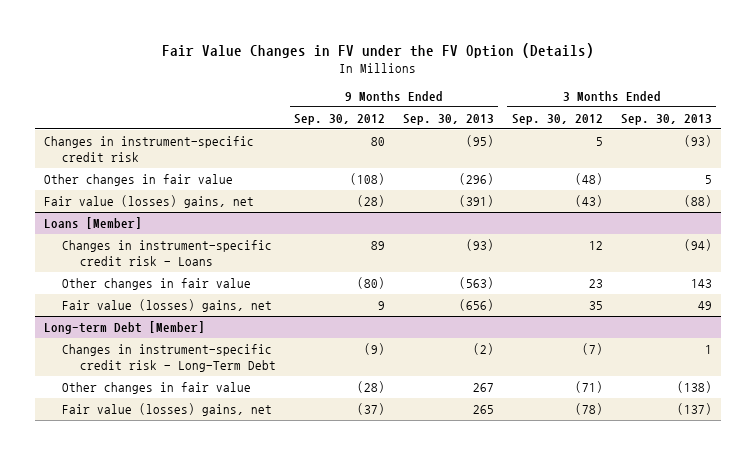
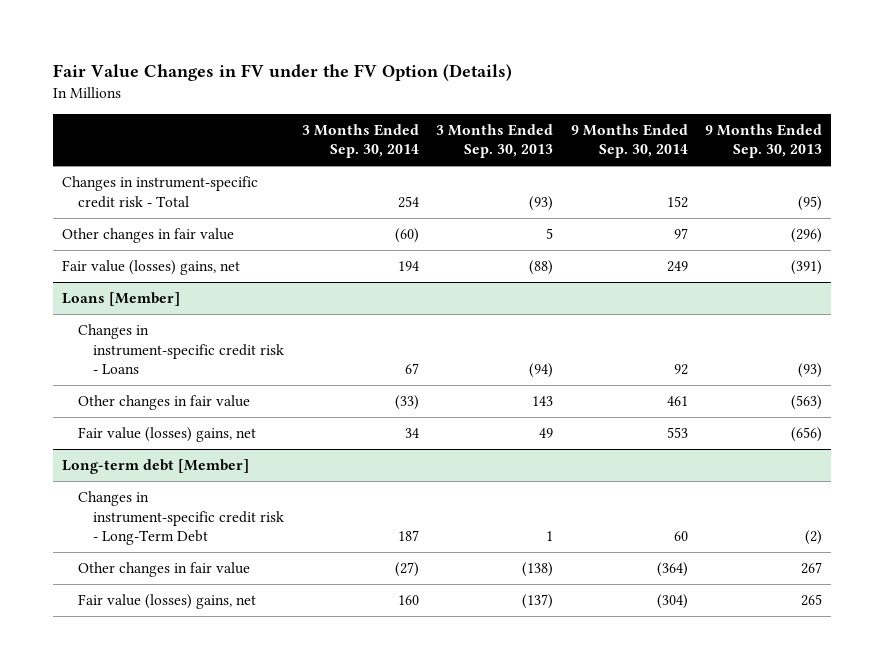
- | 9 Months Ended Sep. 30, 2012 | 9 Months Ended Sep. 30, 2013 | 3 Months Ended Sep. 30, 2012 | 3 Months Ended Sep. 30, 2013
+ | 3 Months Ended Sep. 30, 2014 | 3 Months Ended Sep. 30, 2013 | 9 Months Ended Sep. 30, 2014 | 9 Months Ended Sep. 30, 2013
- Changes in instrument-specific credit risk | 80 | (95) | 5 | (93)
+ Changes in instrument-specific credit risk - Total | 254 | (93) | 152 | (95)
- Long-term Debt [Member]
+ Long-term debt [Member]

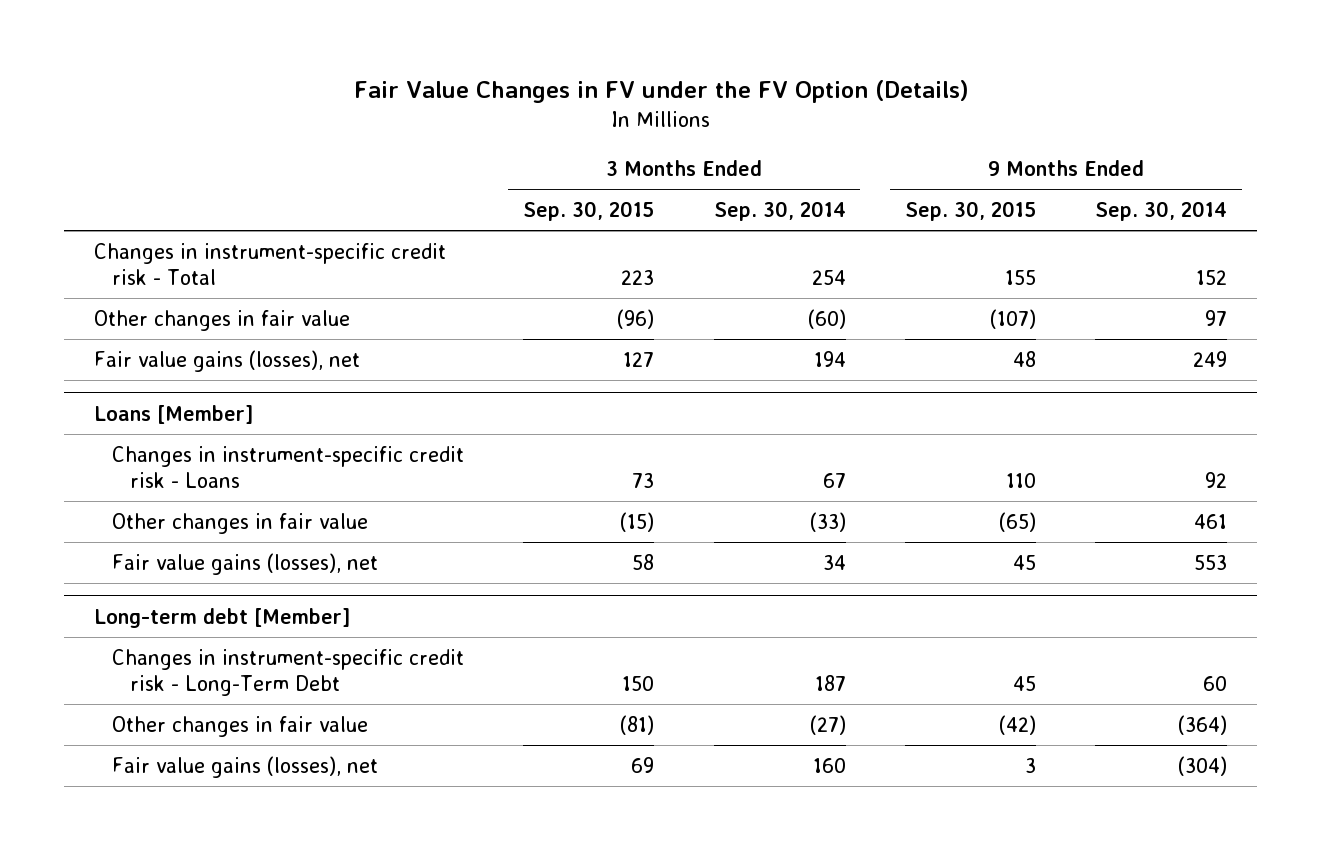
- | 3 Months Ended Sep. 30, 2014 | 3 Months Ended Sep. 30, 2013 | 9 Months Ended Sep. 30, 2014 | 9 Months Ended Sep. 30, 2013
+ | 3 Months Ended Sep. 30, 2015 | 3 Months Ended Sep. 30, 2014 | 9 Months Ended Sep. 30, 2015 | 9 Months Ended Sep. 30, 2014
- Fair value (losses) gains, net | 194 | (88) | 249 | (391)
+ Fair value gains (losses), net | 127 | 194 | 48 | 249
@ Loans [Member]
- Fair value (losses) gains, net | 34 | 49 | 553 | (656)
+ Fair value gains (losses), net | 58 | 34 | 45 | 553
@ Long-term debt [Member]
- Fair value (losses) gains, net | 160 | (137) | (304) | 265
+ Fair value gains (losses), net | 69 | 160 | 3 | (304)

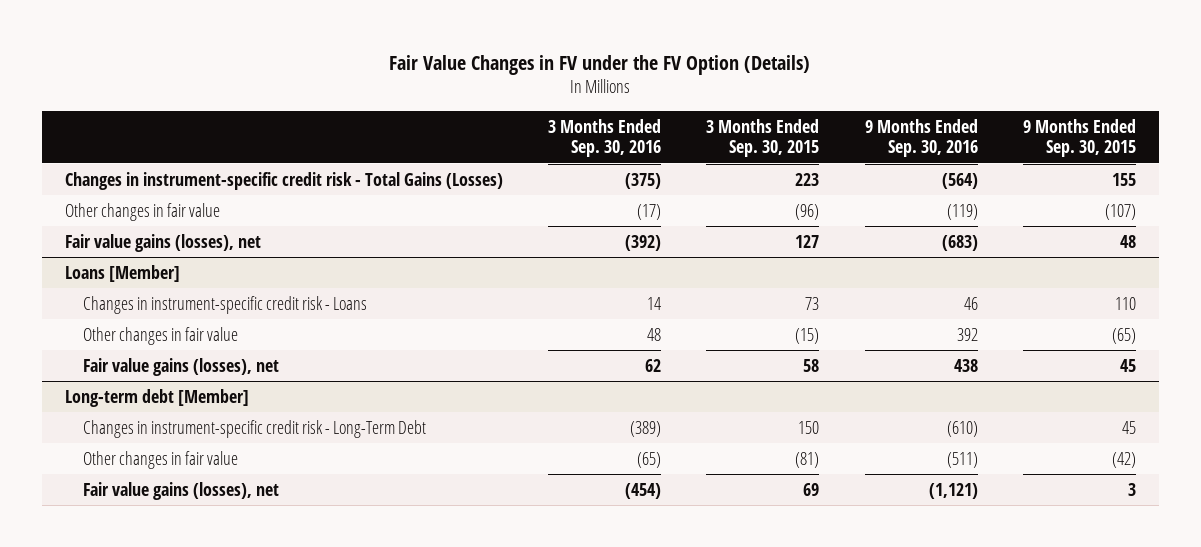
- | 3 Months Ended Sep. 30, 2015 | 3 Months Ended Sep. 30, 2014 | 9 Months Ended Sep. 30, 2015 | 9 Months Ended Sep. 30, 2014
+ | 3 Months Ended Sep. 30, 2016 | 3 Months Ended Sep. 30, 2015 | 9 Months Ended Sep. 30, 2016 | 9 Months Ended Sep. 30, 2015
- Changes in instrument-specific credit risk - Total | 223 | 254 | 155 | 152
+ Changes in instrument-specific credit risk - Total Gains (Losses) | (375) | 223 | (564) | 155

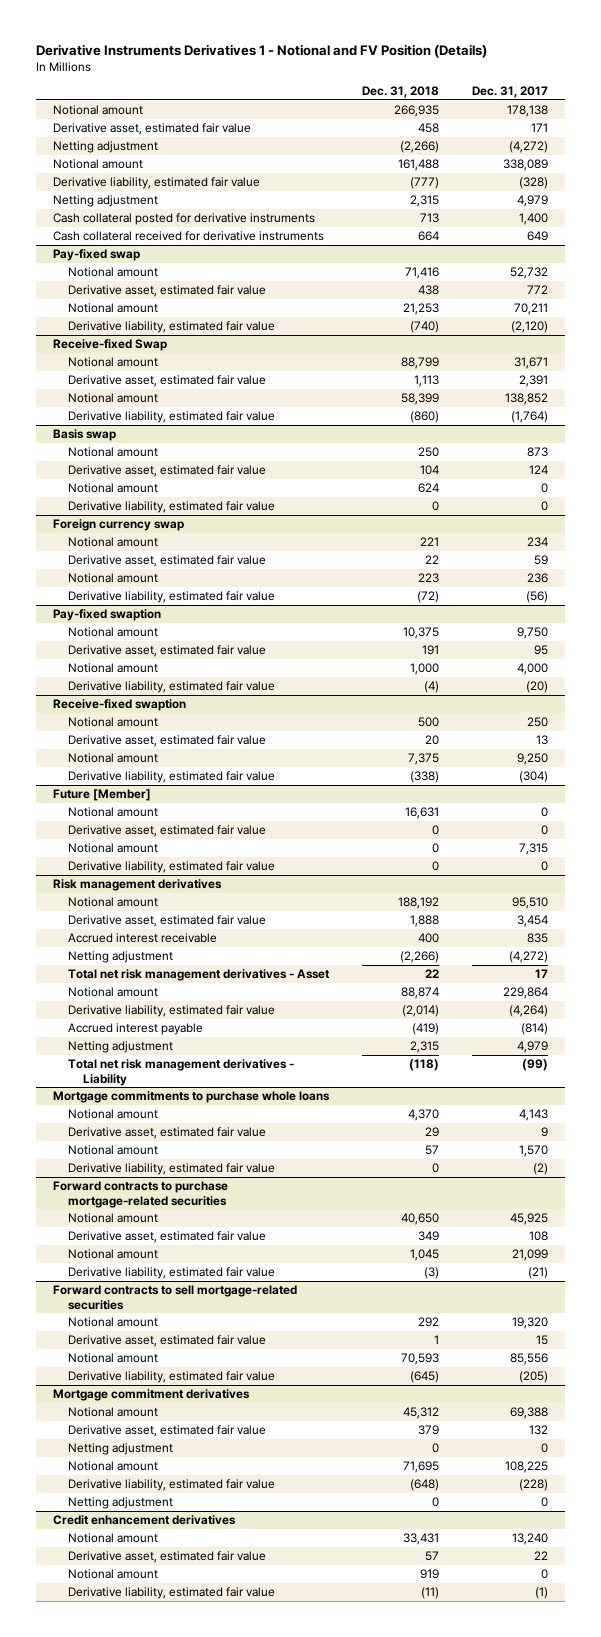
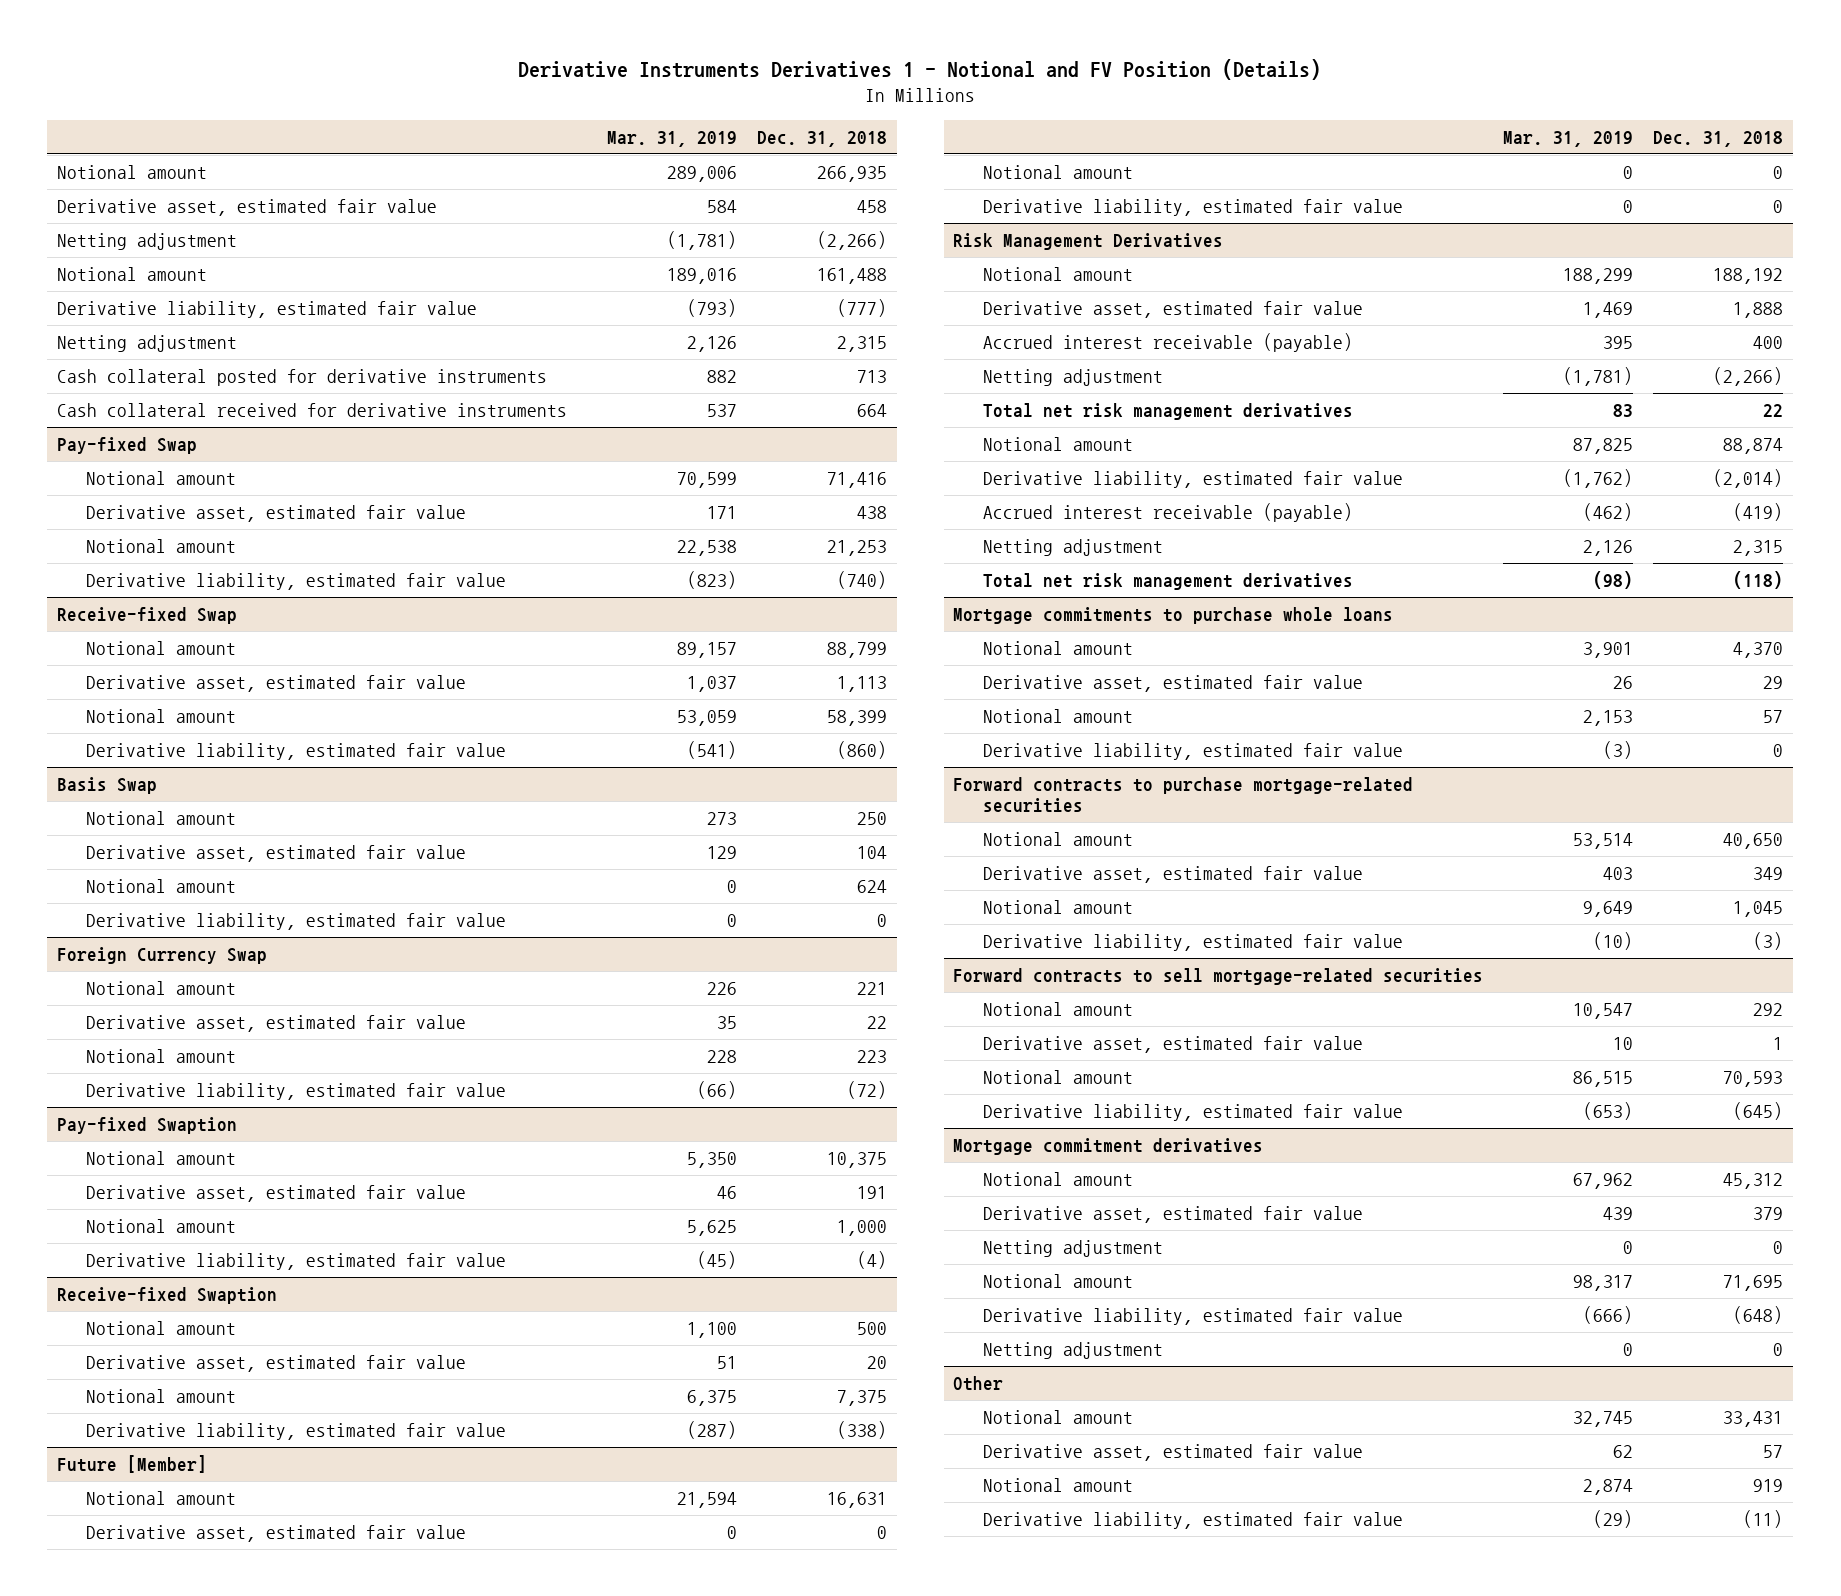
- | Dec. 31, 2018 | Dec. 31, 2017
+ | Mar. 31, 2019 | Dec. 31, 2018
- Pay-fixed swap
+ Pay-fixed Swap
- Basis swap
+ Basis Swap
- Foreign currency swap
+ Foreign Currency Swap
- Pay-fixed swaption
+ Pay-fixed Swaption
- Receive-fixed swaption
+ Receive-fixed Swaption
- Risk management derivatives
+ Risk Management Derivatives
- Accrued interest receivable | 400 | 835
+ Accrued interest receivable (payable) | 395 | 400
- Total net risk management derivatives - Asset | 22 | 17
+ Total net risk management derivatives | 83 | 22
- Accrued interest payable | (419) | (814)
+ Accrued interest receivable (payable) | (462) | (419)
- Total net risk management derivatives - Liability | (118) | (99)
+ Total net risk management derivatives | (98) | (118)
- Credit enhancement derivatives
+ Other

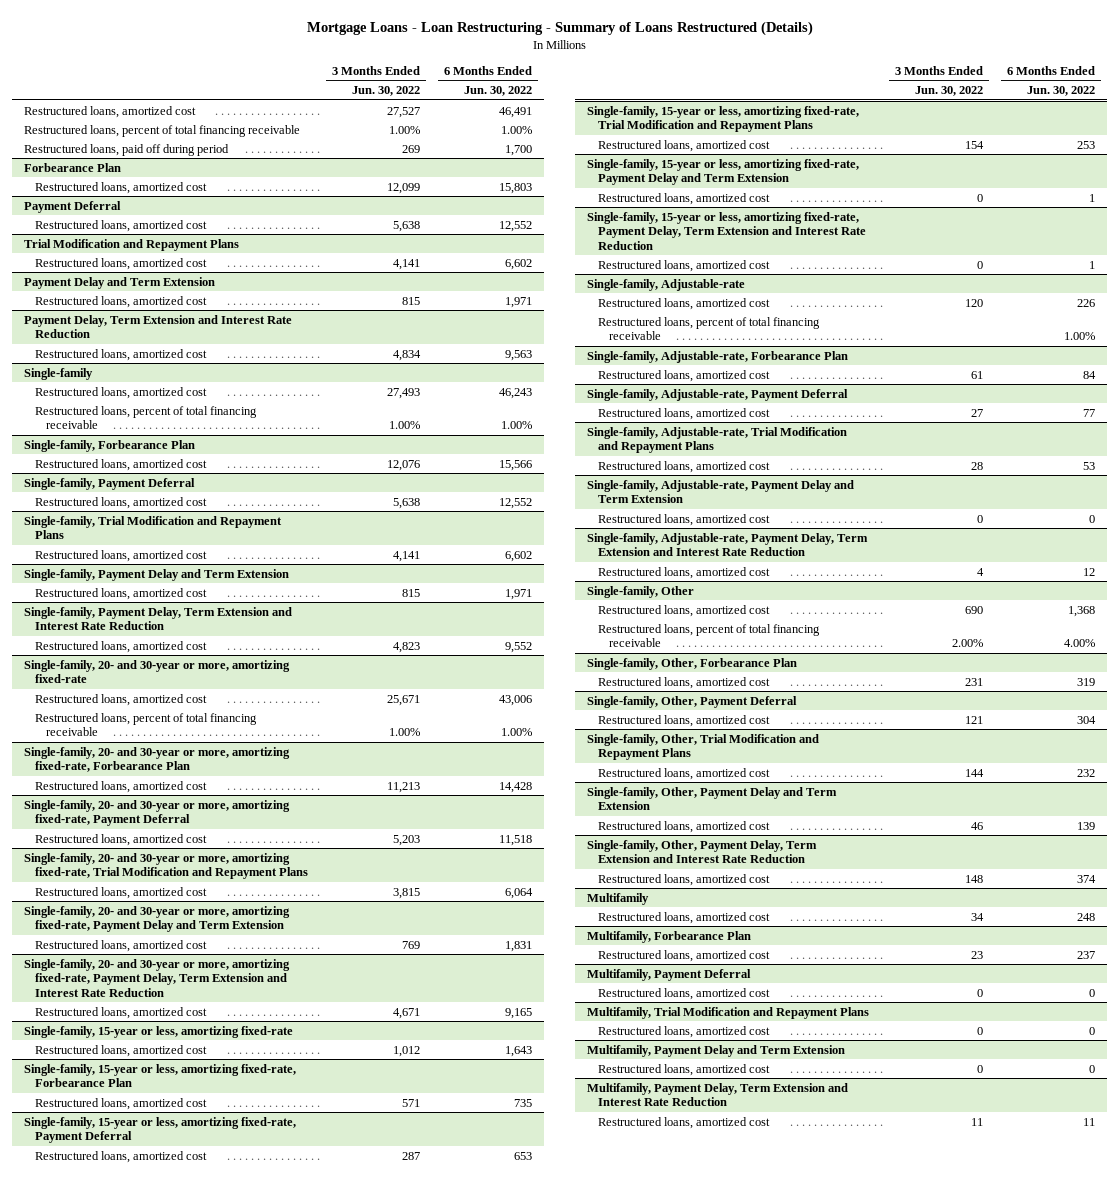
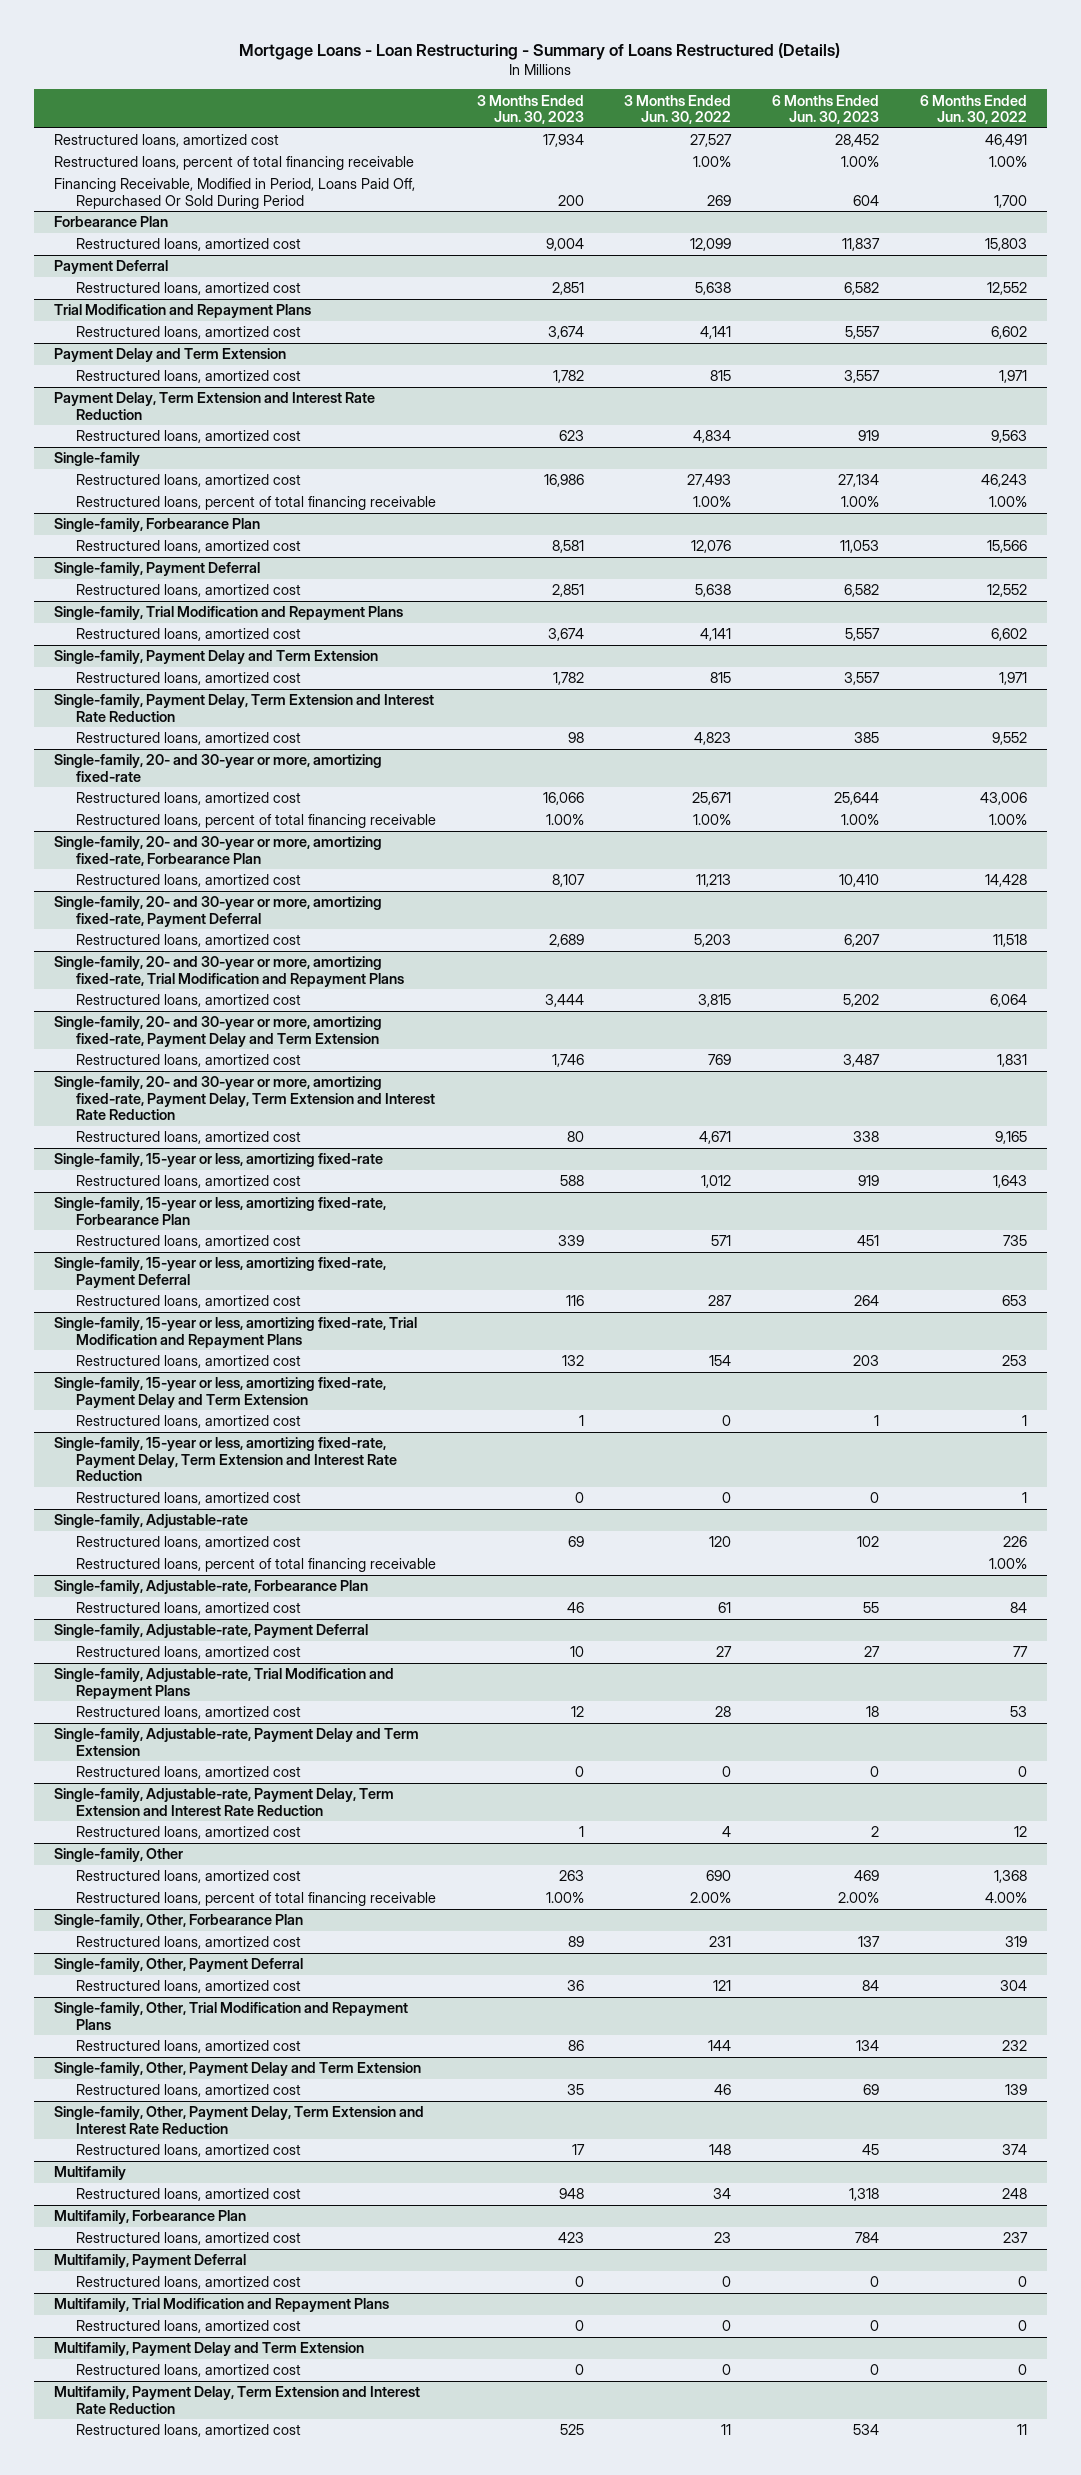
- | 3 Months Ended Jun. 30, 2022 | 6 Months Ended Jun. 30, 2022
+ | 3 Months Ended Jun. 30, 2023 | 3 Months Ended Jun. 30, 2022 | 6 Months Ended Jun. 30, 2023 | 6 Months Ended Jun. 30, 2022
- Restructured loans, paid off during period | 269 | 1,700
+ Financing Receivable, Modified in Period, Loans Paid Off, Repurchased Or Sold During Period | 200 | 269 | 604 | 1,700

